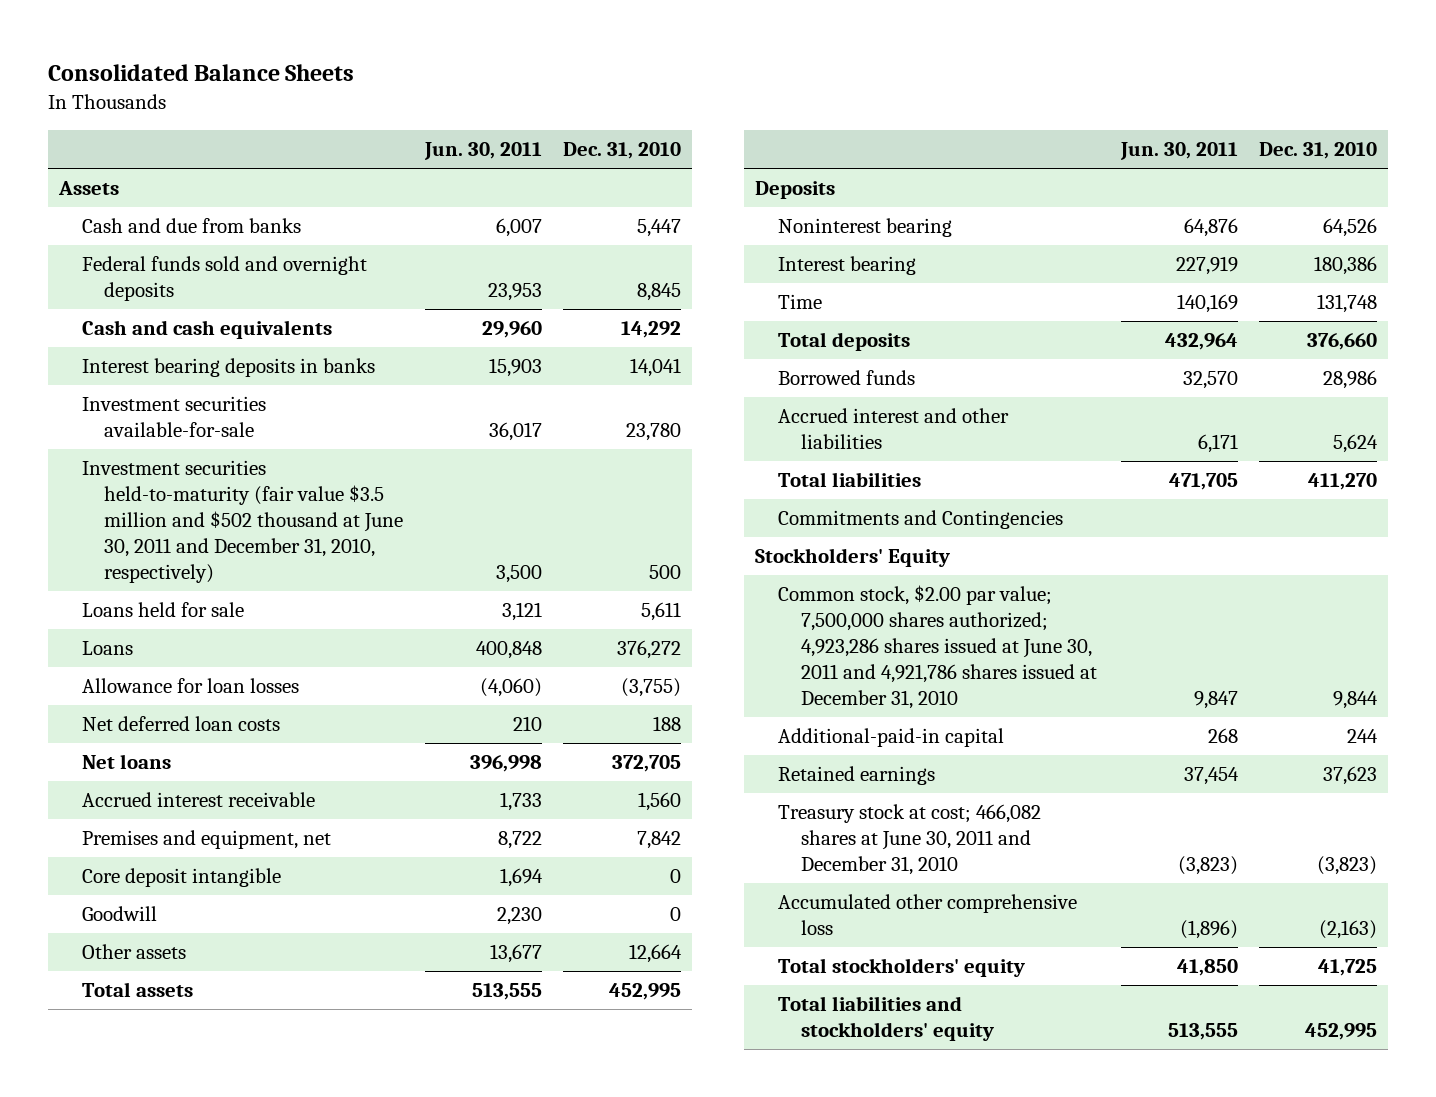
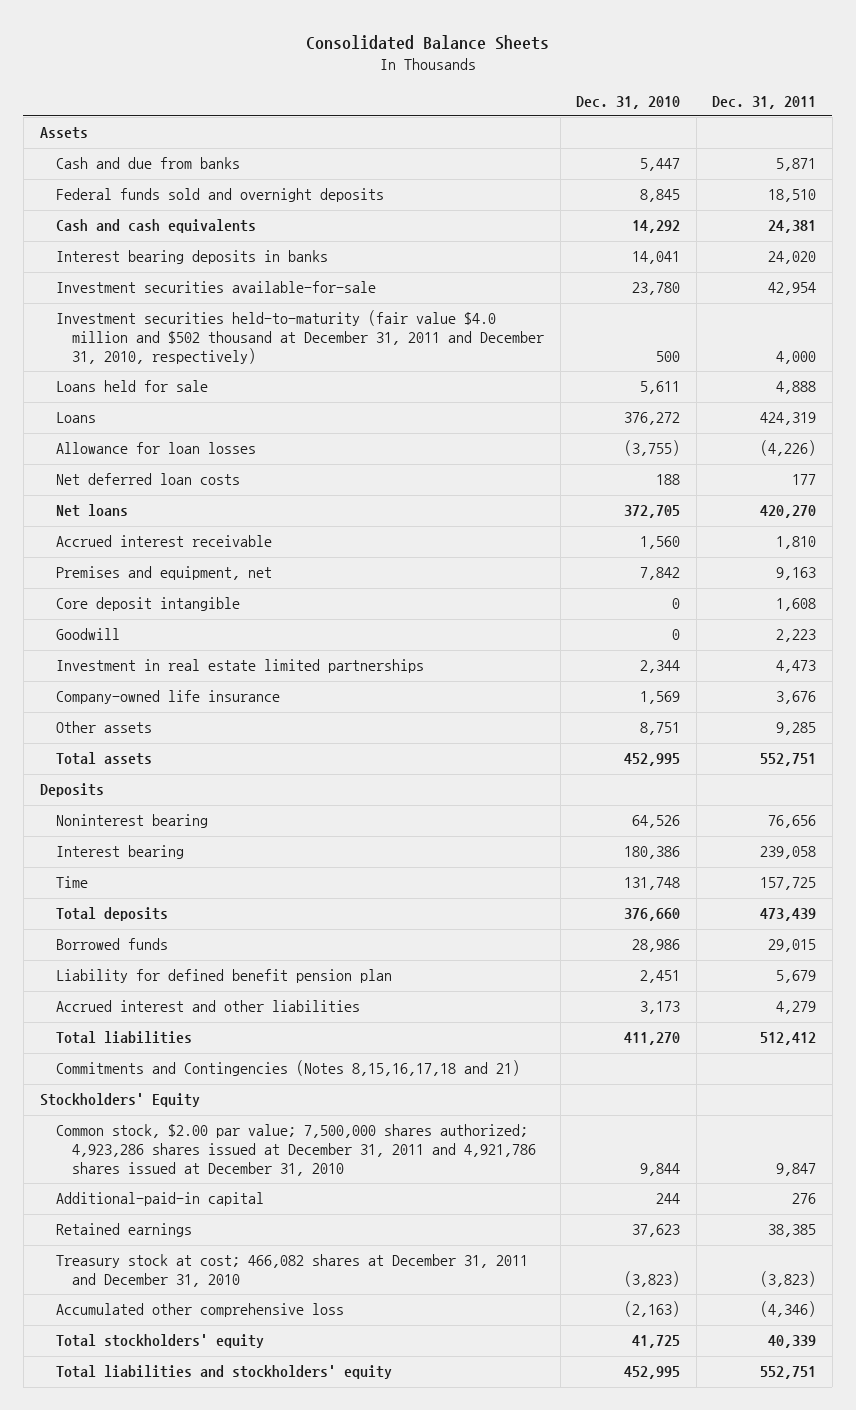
- | Jun. 30, 2011 | Dec. 31, 2010
+ | Dec. 31, 2010 | Dec. 31, 2011
- Investment securities held-to-maturity (fair value $3.5 million and $502 thousand at June 30, 2011 and December 31, 2010, respectively) | 3,500 | 500
+ Investment securities held-to-maturity (fair value $4.0 million and $502 thousand at December 31, 2011 and December 31, 2010, respectively) | 500 | 4,000
- Other assets | 13,677 | 12,664
+ Investment in real estate limited partnerships | 2,344 | 4,473
+ Company-owned life insurance | 1,569 | 3,676
+ Other assets | 8,751 | 9,285
- Accrued interest and other liabilities | 6,171 | 5,624
+ Liability for defined benefit pension plan | 2,451 | 5,679
+ Accrued interest and other liabilities | 3,173 | 4,279
- Commitments and Contingencies
+ Commitments and Contingencies (Notes 8,15,16,17,18 and 21)
- Common stock, $2.00 par value; 7,500,000 shares authorized; 4,923,286 shares issued at June 30, 2011 and 4,921,786 shares issued at December 31, 2010 | 9,847 | 9,844
+ Common stock, $2.00 par value; 7,500,000 shares authorized; 4,923,286 shares issued at December 31, 2011 and 4,921,786 shares issued at December 31, 2010 | 9,844 | 9,847
- Treasury stock at cost; 466,082 shares at June 30, 2011 and December 31, 2010 | (3,823) | (3,823)
+ Treasury stock at cost; 466,082 shares at December 31, 2011 and December 31, 2010 | (3,823) | (3,823)

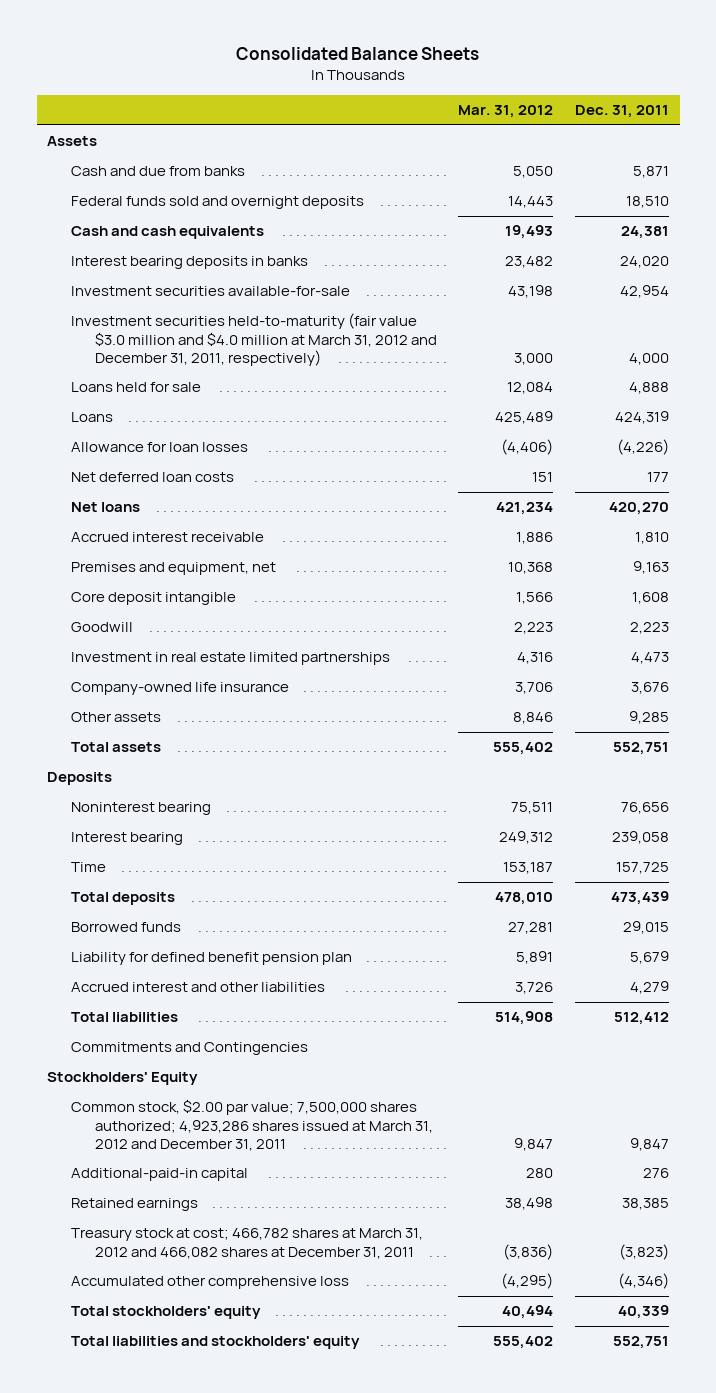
- | Dec. 31, 2010 | Dec. 31, 2011
+ | Mar. 31, 2012 | Dec. 31, 2011
- Investment securities held-to-maturity (fair value $4.0 million and $502 thousand at December 31, 2011 and December 31, 2010, respectively) | 500 | 4,000
+ Investment securities held-to-maturity (fair value $3.0 million and $4.0 million at March 31, 2012 and December 31, 2011, respectively) | 3,000 | 4,000
- Commitments and Contingencies (Notes 8,15,16,17,18 and 21)
+ Commitments and Contingencies
- Common stock, $2.00 par value; 7,500,000 shares authorized; 4,923,286 shares issued at December 31, 2011 and 4,921,786 shares issued at December 31, 2010 | 9,844 | 9,847
+ Common stock, $2.00 par value; 7,500,000 shares authorized; 4,923,286 shares issued at March 31, 2012 and December 31, 2011 | 9,847 | 9,847
- Treasury stock at cost; 466,082 shares at December 31, 2011 and December 31, 2010 | (3,823) | (3,823)
+ Treasury stock at cost; 466,782 shares at March 31, 2012 and 466,082 shares at December 31, 2011 | (3,836) | (3,823)

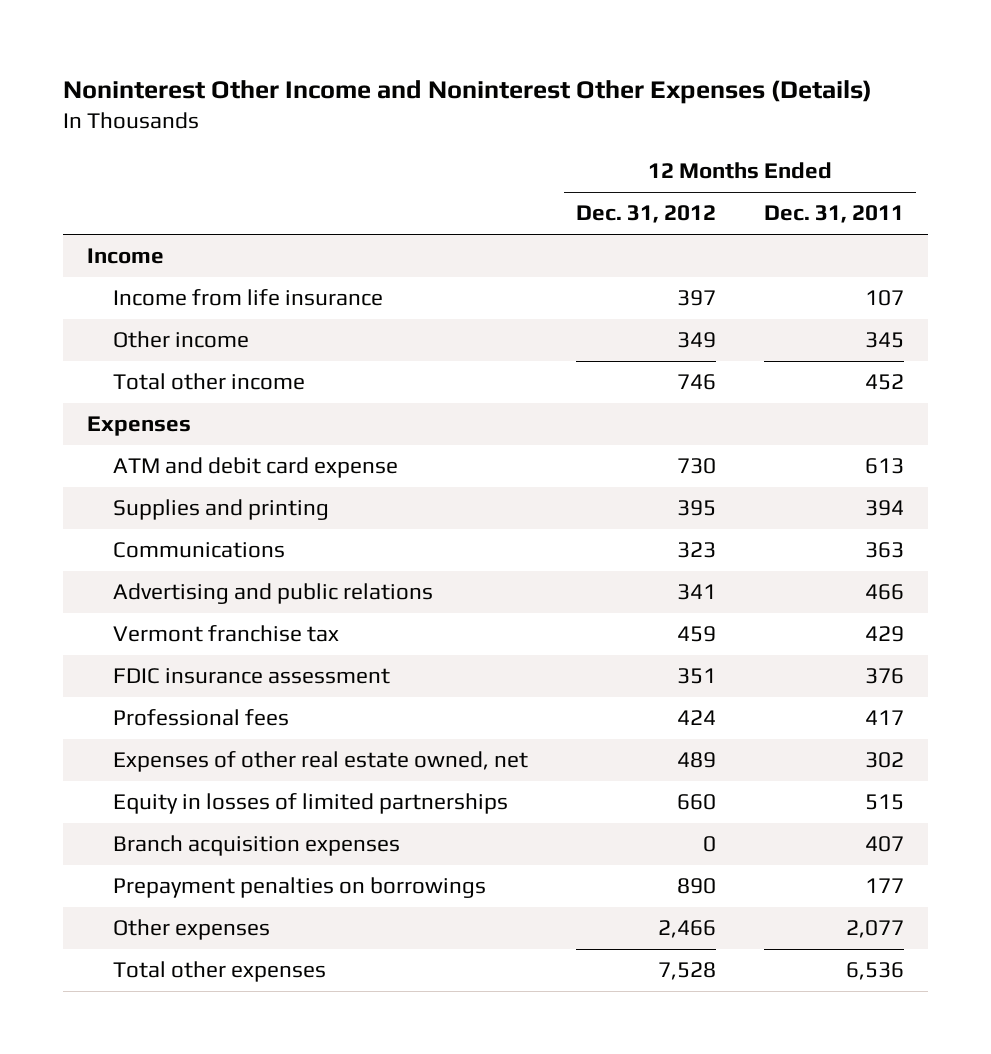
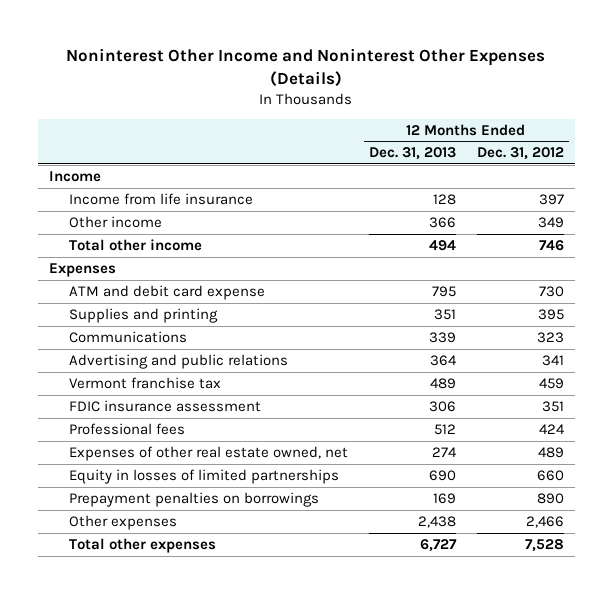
- | 12 Months Ended Dec. 31, 2012 | 12 Months Ended Dec. 31, 2011
+ | 12 Months Ended Dec. 31, 2013 | 12 Months Ended Dec. 31, 2012
- Branch acquisition expenses | 0 | 407

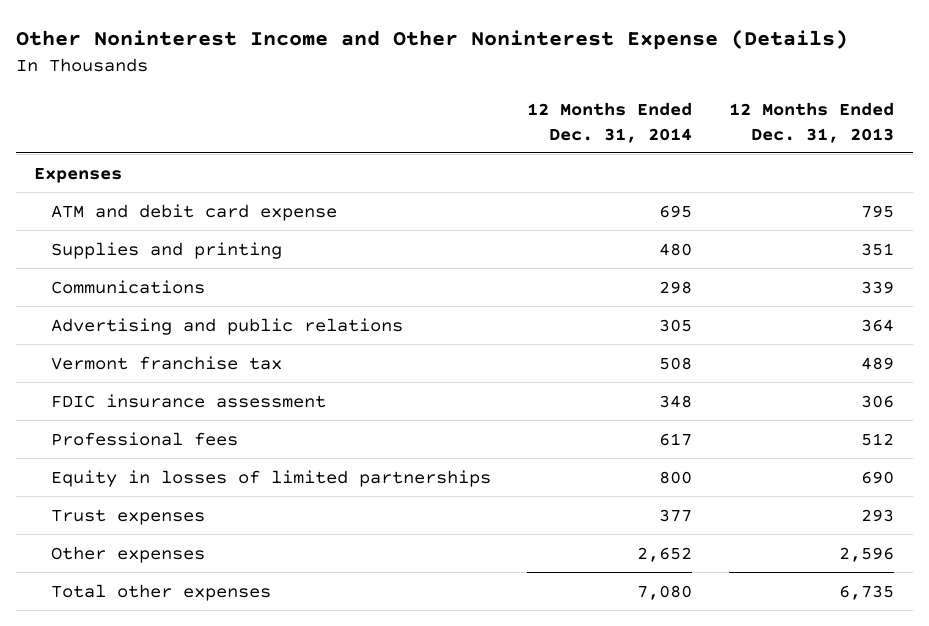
- Noninterest Other Income and Noninterest Other Expenses (Details)
+ Other Noninterest Income and Other Noninterest Expense (Details)
- | 12 Months Ended Dec. 31, 2013 | 12 Months Ended Dec. 31, 2012
+ | 12 Months Ended Dec. 31, 2014 | 12 Months Ended Dec. 31, 2013
- Income
- Income from life insurance | 128 | 397
- Other income | 366 | 349
- Total other income | 494 | 746
- Expenses of other real estate owned, net | 274 | 489
- Prepayment penalties on borrowings | 169 | 890
- Other expenses | 2,438 | 2,466
- Total other expenses | 6,727 | 7,528
+ Trust expenses | 377 | 293
+ Other expenses | 2,652 | 2,596
+ Total other expenses | 7,080 | 6,735

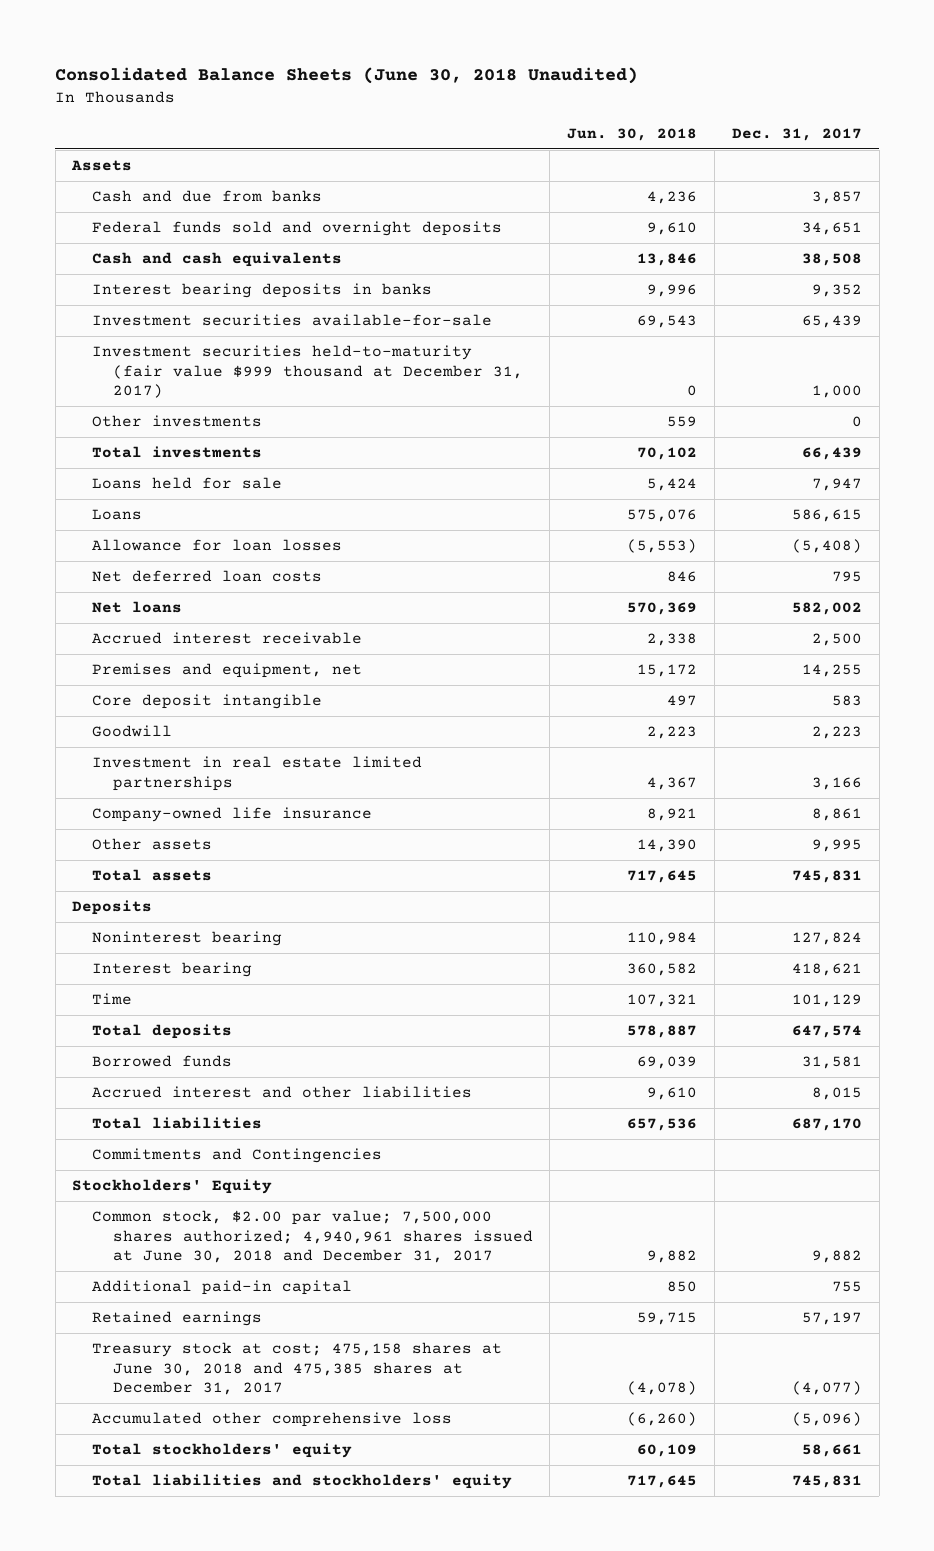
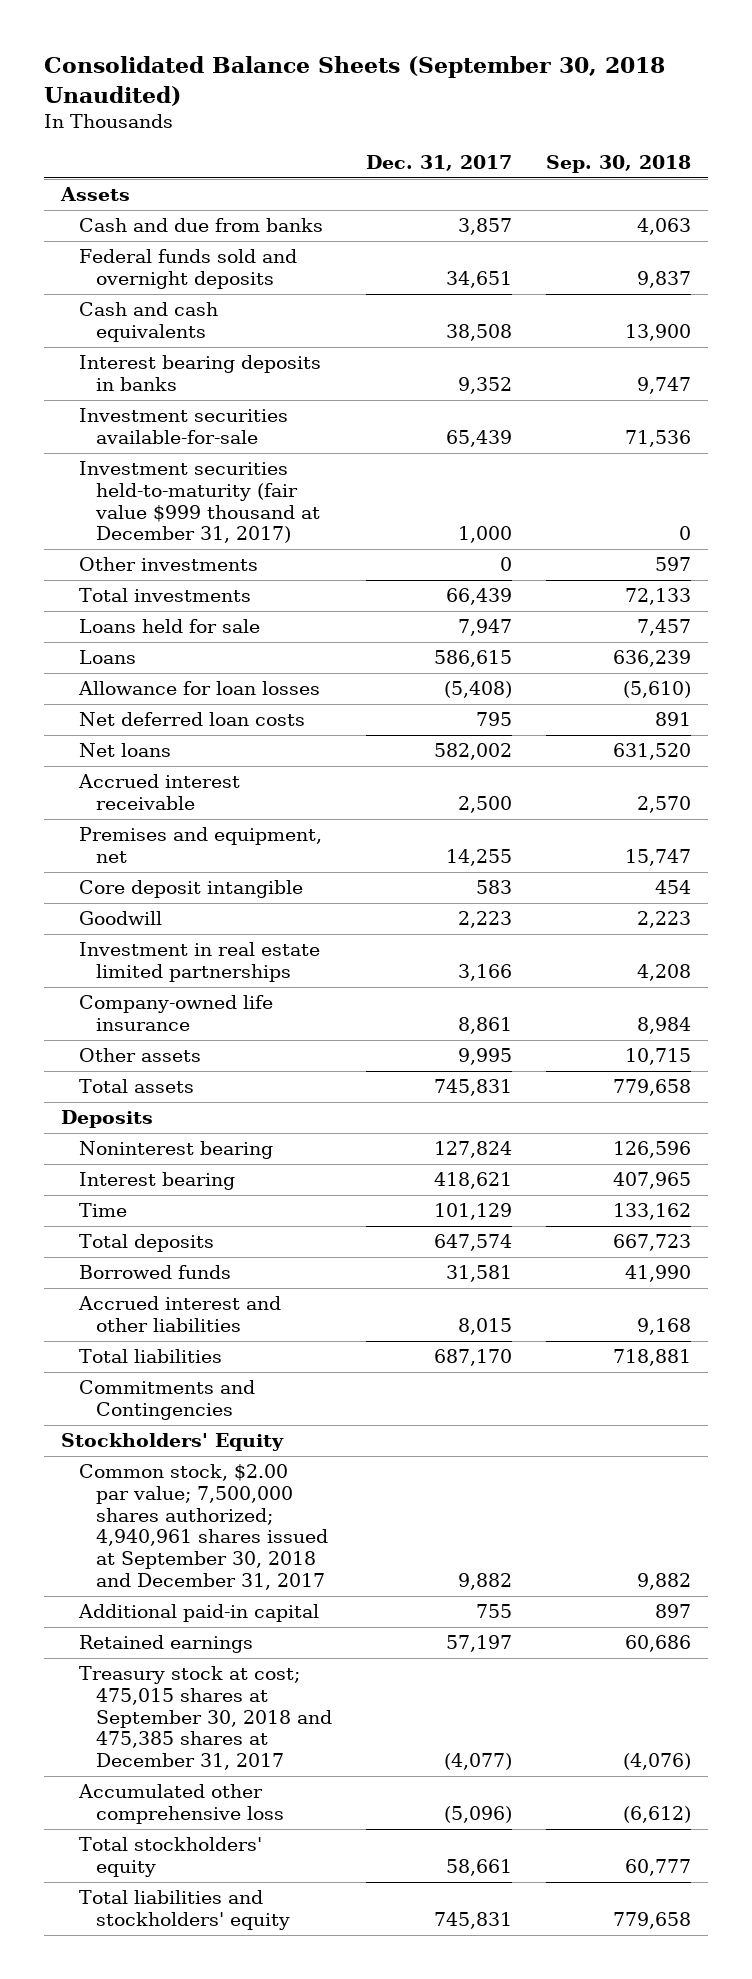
- Consolidated Balance Sheets (June 30, 2018 Unaudited)
+ Consolidated Balance Sheets (September 30, 2018 Unaudited)
- | Jun. 30, 2018 | Dec. 31, 2017
+ | Dec. 31, 2017 | Sep. 30, 2018
- Common stock, $2.00 par value; 7,500,000 shares authorized; 4,940,961 shares issued at June 30, 2018 and December 31, 2017 | 9,882 | 9,882
+ Common stock, $2.00 par value; 7,500,000 shares authorized; 4,940,961 shares issued at September 30, 2018 and December 31, 2017 | 9,882 | 9,882
- Treasury stock at cost; 475,158 shares at June 30, 2018 and 475,385 shares at December 31, 2017 | (4,078) | (4,077)
+ Treasury stock at cost; 475,015 shares at September 30, 2018 and 475,385 shares at December 31, 2017 | (4,077) | (4,076)

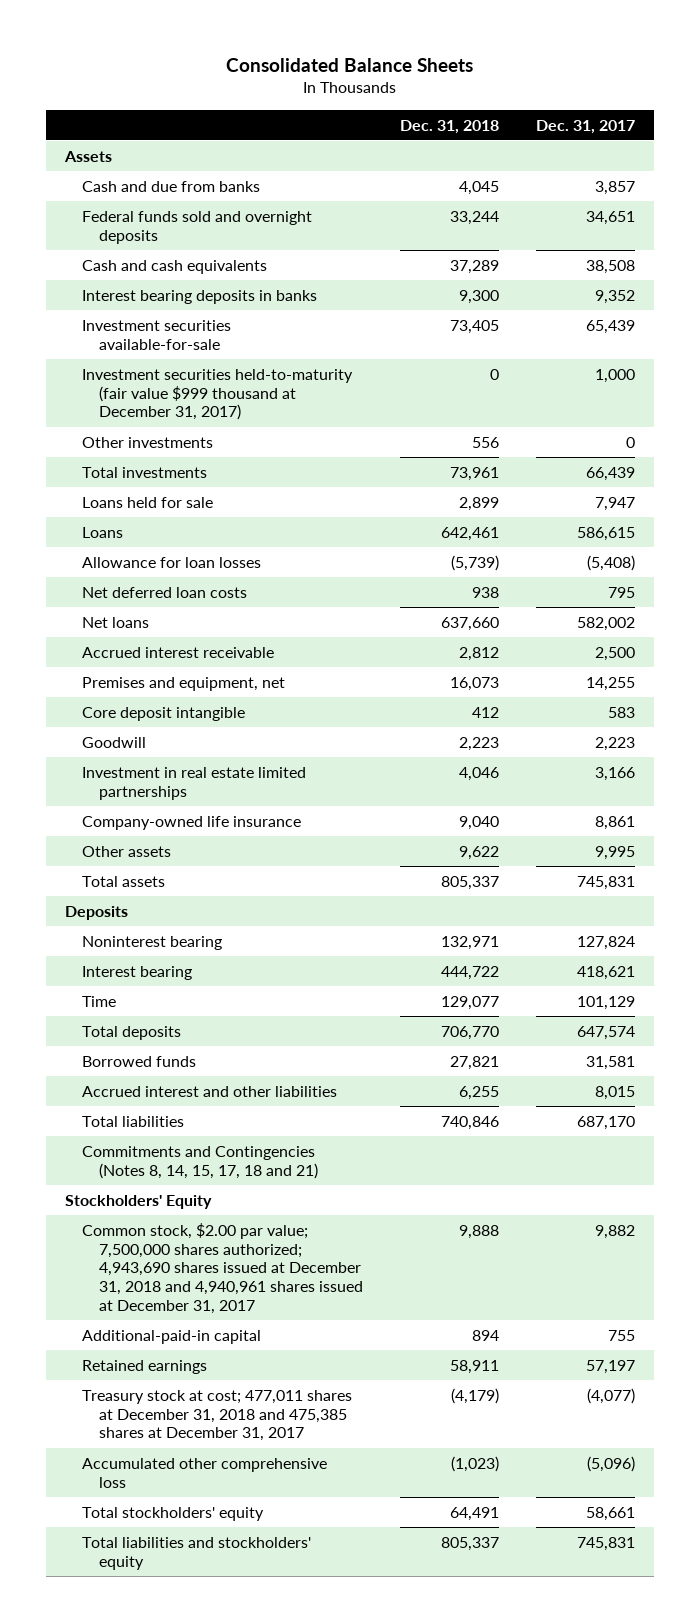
- Consolidated Balance Sheets (September 30, 2018 Unaudited)
+ Consolidated Balance Sheets
- | Dec. 31, 2017 | Sep. 30, 2018
+ | Dec. 31, 2018 | Dec. 31, 2017
- Commitments and Contingencies
+ Commitments and Contingencies (Notes 8, 14, 15, 17, 18 and 21)
- Common stock, $2.00 par value; 7,500,000 shares authorized; 4,940,961 shares issued at September 30, 2018 and December 31, 2017 | 9,882 | 9,882
- Additional paid-in capital | 755 | 897
+ Common stock, $2.00 par value; 7,500,000 shares authorized; 4,943,690 shares issued at December 31, 2018 and 4,940,961 shares issued at December 31, 2017 | 9,888 | 9,882
+ Additional-paid-in capital | 894 | 755
- Treasury stock at cost; 475,015 shares at September 30, 2018 and 475,385 shares at December 31, 2017 | (4,077) | (4,076)
+ Treasury stock at cost; 477,011 shares at December 31, 2018 and 475,385 shares at December 31, 2017 | (4,179) | (4,077)

